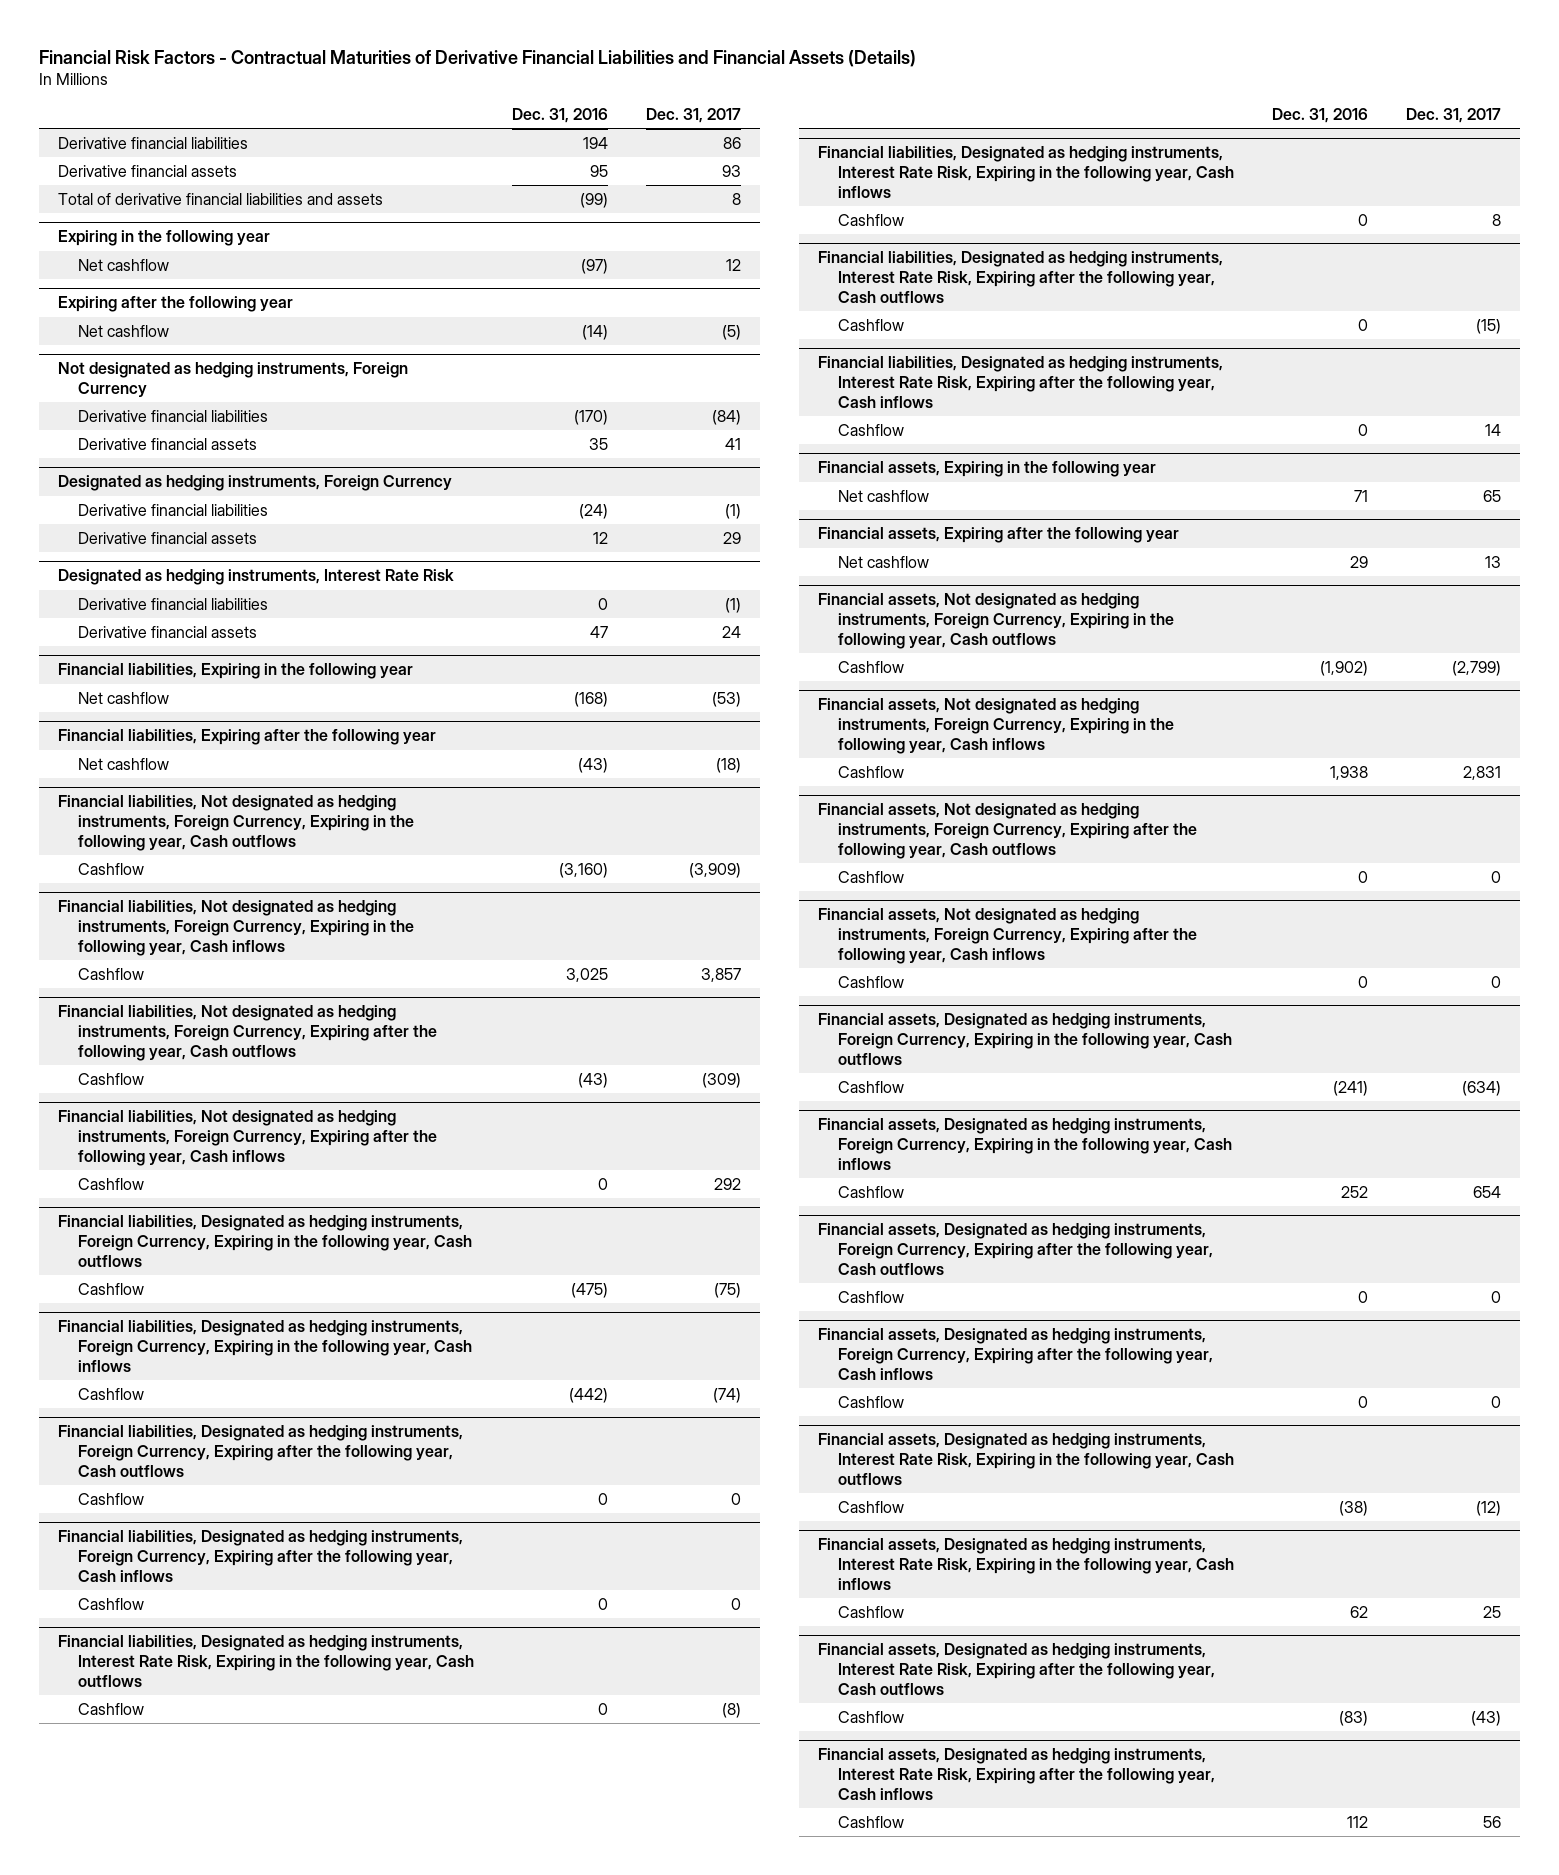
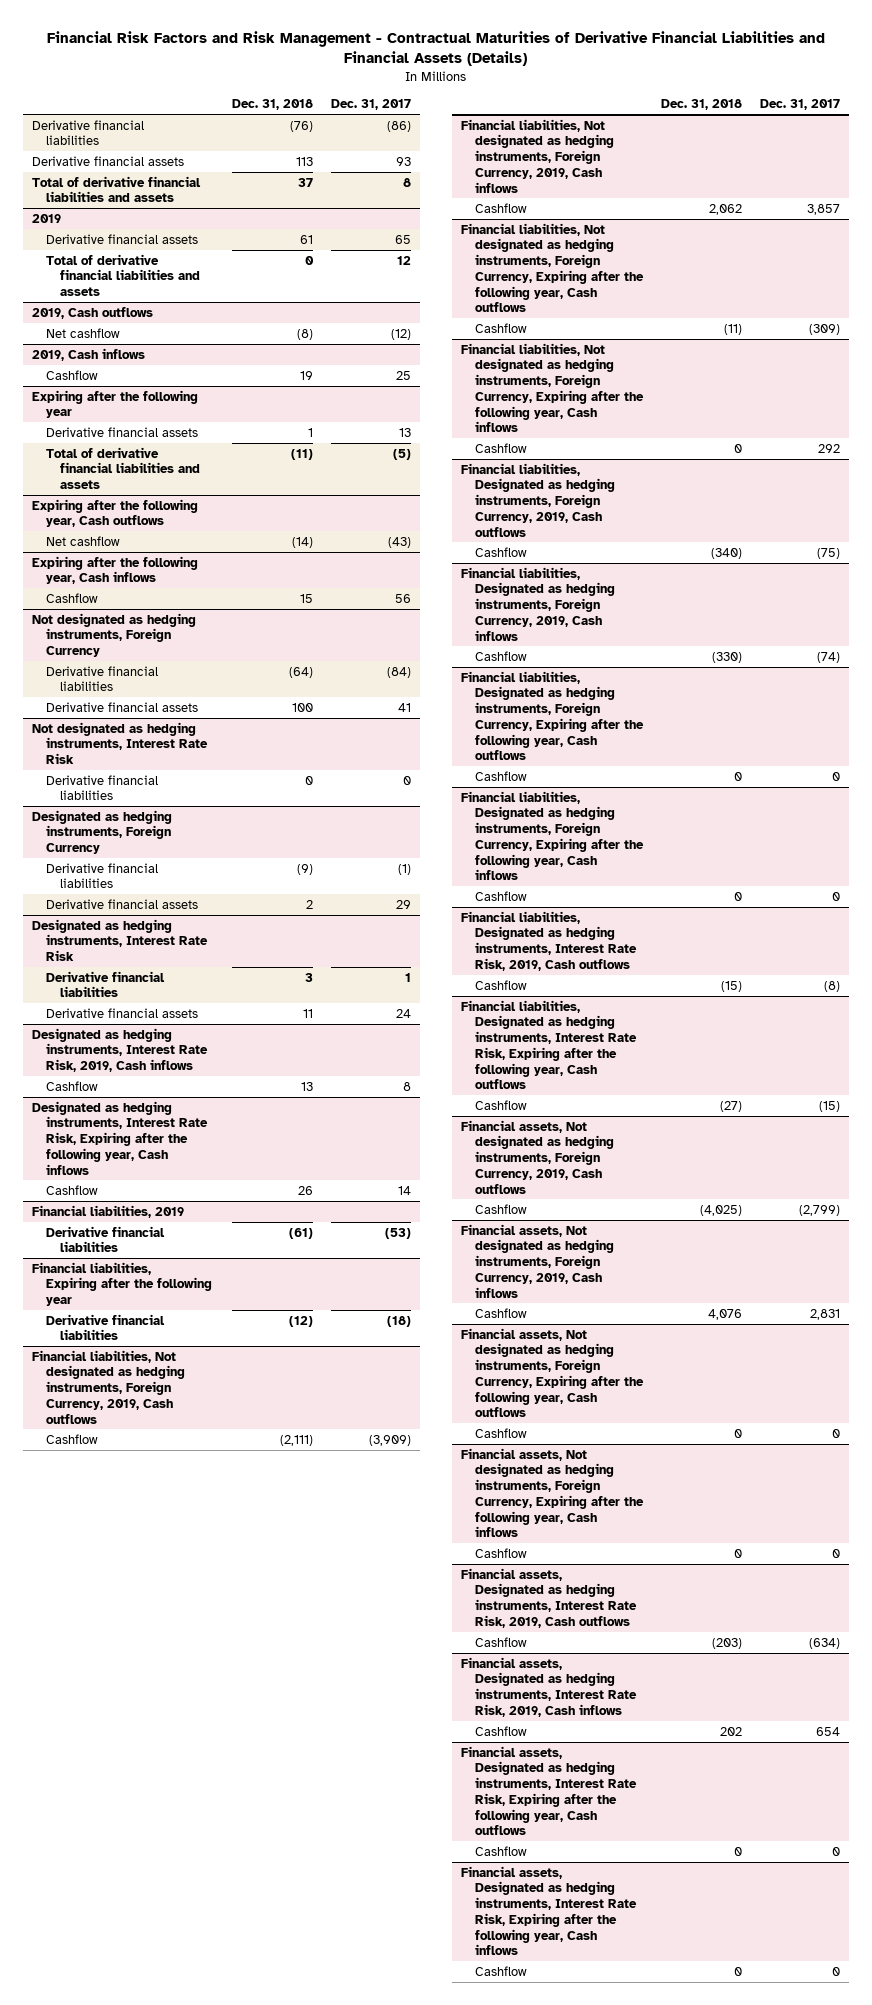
- Financial Risk Factors - Contractual Maturities of Derivative Financial Liabilities and Financial Assets (Details)
+ Financial Risk Factors and Risk Management - Contractual Maturities of Derivative Financial Liabilities and Financial Assets (Details)
- | Dec. 31, 2016 | Dec. 31, 2017
+ | Dec. 31, 2018 | Dec. 31, 2017
- Derivative financial liabilities | 194 | 86
+ Derivative financial liabilities | (76) | (86)
- Expiring in the following year
- Net cashflow | (97) | 12
+ 2019
+ Derivative financial assets | 61 | 65
+ Total of derivative financial liabilities and assets | 0 | 12
+ 2019, Cash outflows
+ Net cashflow | (8) | (12)
+ 2019, Cash inflows
+ Cashflow | 19 | 25
@ Expiring after the following year
- Net cashflow | (14) | (5)
+ Derivative financial assets | 1 | 13
+ Total of derivative financial liabilities and assets | (11) | (5)
+ Expiring after the following year, Cash outflows
+ Net cashflow | (14) | (43)
+ Expiring after the following year, Cash inflows
+ Cashflow | 15 | 56
+ Not designated as hedging instruments, Interest Rate Risk
+ Derivative financial liabilities | 0 | 0
@ Designated as hedging instruments, Interest Rate Risk
- Derivative financial liabilities | 0 | (1)
+ Derivative financial liabilities | 3 | 1
- Financial liabilities, Expiring in the following year
- Net cashflow | (168) | (53)
+ Designated as hedging instruments, Interest Rate Risk, 2019, Cash inflows
+ Cashflow | 13 | 8
+ Designated as hedging instruments, Interest Rate Risk, Expiring after the following year, Cash inflows
+ Cashflow | 26 | 14
+ Financial liabilities, 2019
+ Derivative financial liabilities | (61) | (53)
@ Financial liabilities, Expiring after the following year
- Net cashflow | (43) | (18)
- Financial liabilities, Not designated as hedging instruments, Foreign Currency, Expiring in the following year, Cash outflows
@ Financial liabilities, Expiring after the following year
+ Derivative financial liabilities | (12) | (18)
+ Financial liabilities, Not designated as hedging instruments, Foreign Currency, 2019, Cash outflows
- Financial liabilities, Not designated as hedging instruments, Foreign Currency, Expiring in the following year, Cash inflows
+ Financial liabilities, Not designated as hedging instruments, Foreign Currency, 2019, Cash inflows
- Financial liabilities, Designated as hedging instruments, Foreign Currency, Expiring in the following year, Cash outflows
+ Financial liabilities, Designated as hedging instruments, Foreign Currency, 2019, Cash outflows
- Financial liabilities, Designated as hedging instruments, Foreign Currency, Expiring in the following year, Cash inflows
+ Financial liabilities, Designated as hedging instruments, Foreign Currency, 2019, Cash inflows
- Financial liabilities, Designated as hedging instruments, Interest Rate Risk, Expiring in the following year, Cash outflows
+ Financial liabilities, Designated as hedging instruments, Interest Rate Risk, 2019, Cash outflows
- Financial liabilities, Designated as hedging instruments, Interest Rate Risk, Expiring in the following year, Cash inflows
- Cashflow | 0 | 8
- Financial liabilities, Designated as hedging instruments, Interest Rate Risk, Expiring after the following year, Cash inflows
- Cashflow | 0 | 14
- Financial assets, Expiring in the following year
- Net cashflow | 71 | 65
- Financial assets, Expiring after the following year
- Net cashflow | 29 | 13
- Financial assets, Not designated as hedging instruments, Foreign Currency, Expiring in the following year, Cash outflows
+ Financial assets, Not designated as hedging instruments, Foreign Currency, 2019, Cash outflows
- Financial assets, Not designated as hedging instruments, Foreign Currency, Expiring in the following year, Cash inflows
+ Financial assets, Not designated as hedging instruments, Foreign Currency, 2019, Cash inflows
- Financial assets, Designated as hedging instruments, Foreign Currency, Expiring in the following year, Cash outflows
+ Financial assets, Designated as hedging instruments, Interest Rate Risk, 2019, Cash outflows
- Financial assets, Designated as hedging instruments, Foreign Currency, Expiring in the following year, Cash inflows
+ Financial assets, Designated as hedging instruments, Interest Rate Risk, 2019, Cash inflows
- Financial assets, Designated as hedging instruments, Foreign Currency, Expiring after the following year, Cash outflows
- Cashflow | 0 | 0
- Financial assets, Designated as hedging instruments, Foreign Currency, Expiring after the following year, Cash inflows
- Cashflow | 0 | 0
- Financial assets, Designated as hedging instruments, Interest Rate Risk, Expiring in the following year, Cash outflows
- Cashflow | (38) | (12)
- Financial assets, Designated as hedging instruments, Interest Rate Risk, Expiring in the following year, Cash inflows
- Cashflow | 62 | 25
@ Financial assets, Designated as hedging instruments, Interest Rate Risk, Expiring after the following year, Cash outflows
- Cashflow | (83) | (43)
+ Cashflow | 0 | 0
@ Financial assets, Designated as hedging instruments, Interest Rate Risk, Expiring after the following year, Cash inflows
- Cashflow | 112 | 56
+ Cashflow | 0 | 0

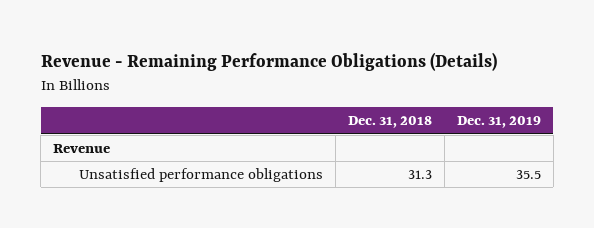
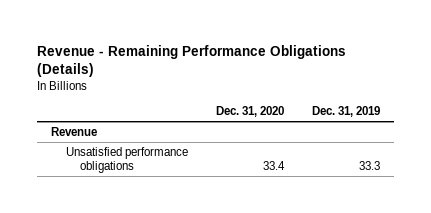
- | Dec. 31, 2018 | Dec. 31, 2019
+ | Dec. 31, 2020 | Dec. 31, 2019
- Unsatisfied performance obligations | 31.3 | 35.5
+ Unsatisfied performance obligations | 33.4 | 33.3

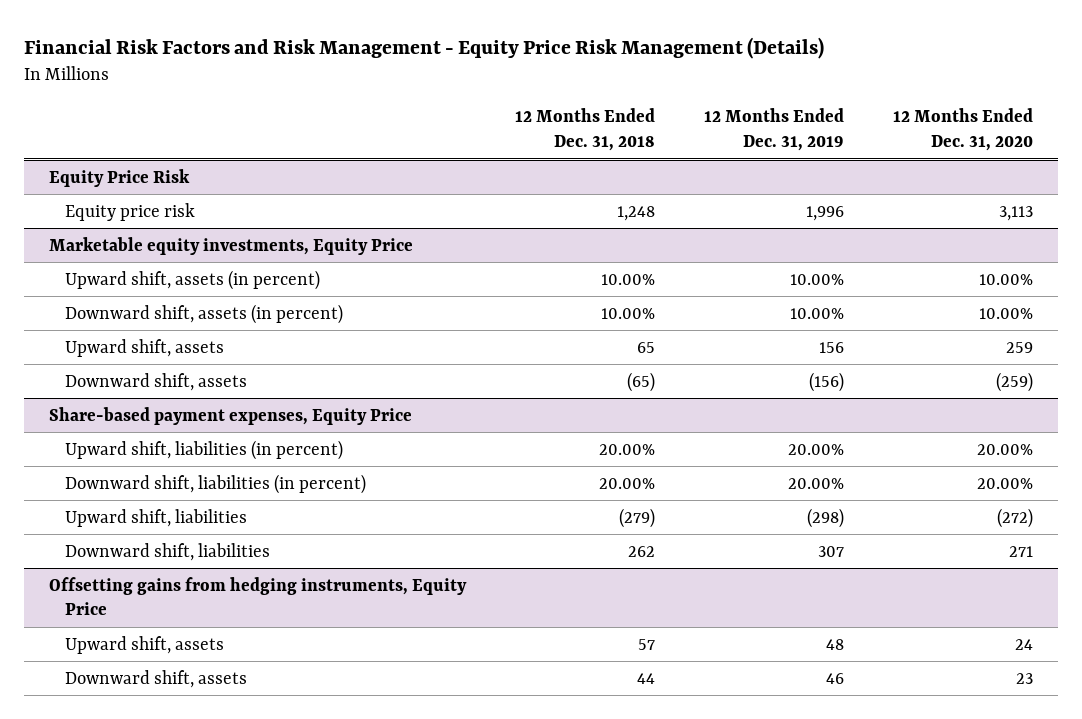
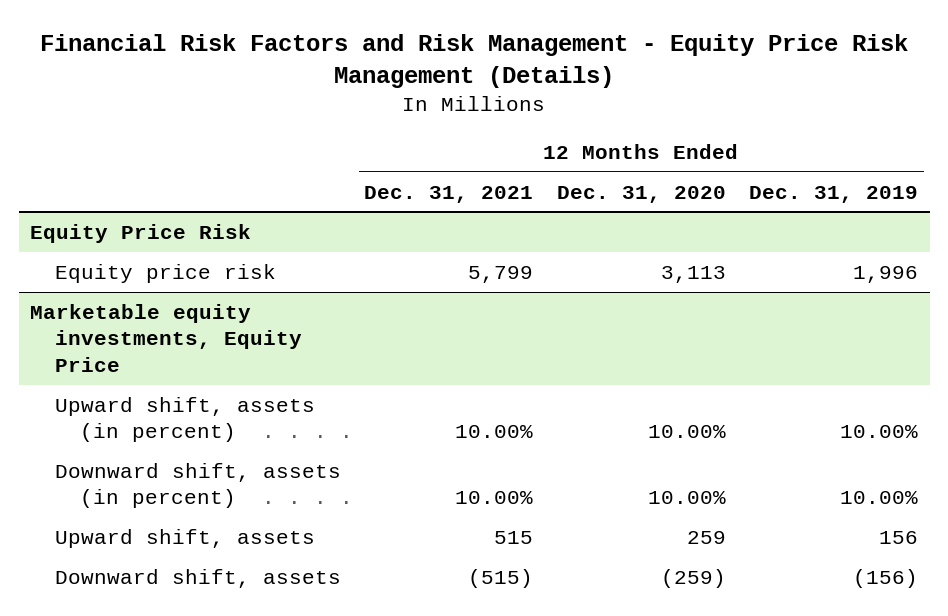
- | 12 Months Ended Dec. 31, 2018 | 12 Months Ended Dec. 31, 2019 | 12 Months Ended Dec. 31, 2020
+ | 12 Months Ended Dec. 31, 2021 | 12 Months Ended Dec. 31, 2020 | 12 Months Ended Dec. 31, 2019
- Share-based payment expenses, Equity Price
- Upward shift, liabilities (in percent) | 20.00% | 20.00% | 20.00%
- Downward shift, liabilities (in percent) | 20.00% | 20.00% | 20.00%
- Upward shift, liabilities | (279) | (298) | (272)
- Downward shift, liabilities | 262 | 307 | 271
- Offsetting gains from hedging instruments, Equity Price
- Upward shift, assets | 57 | 48 | 24
- Downward shift, assets | 44 | 46 | 23

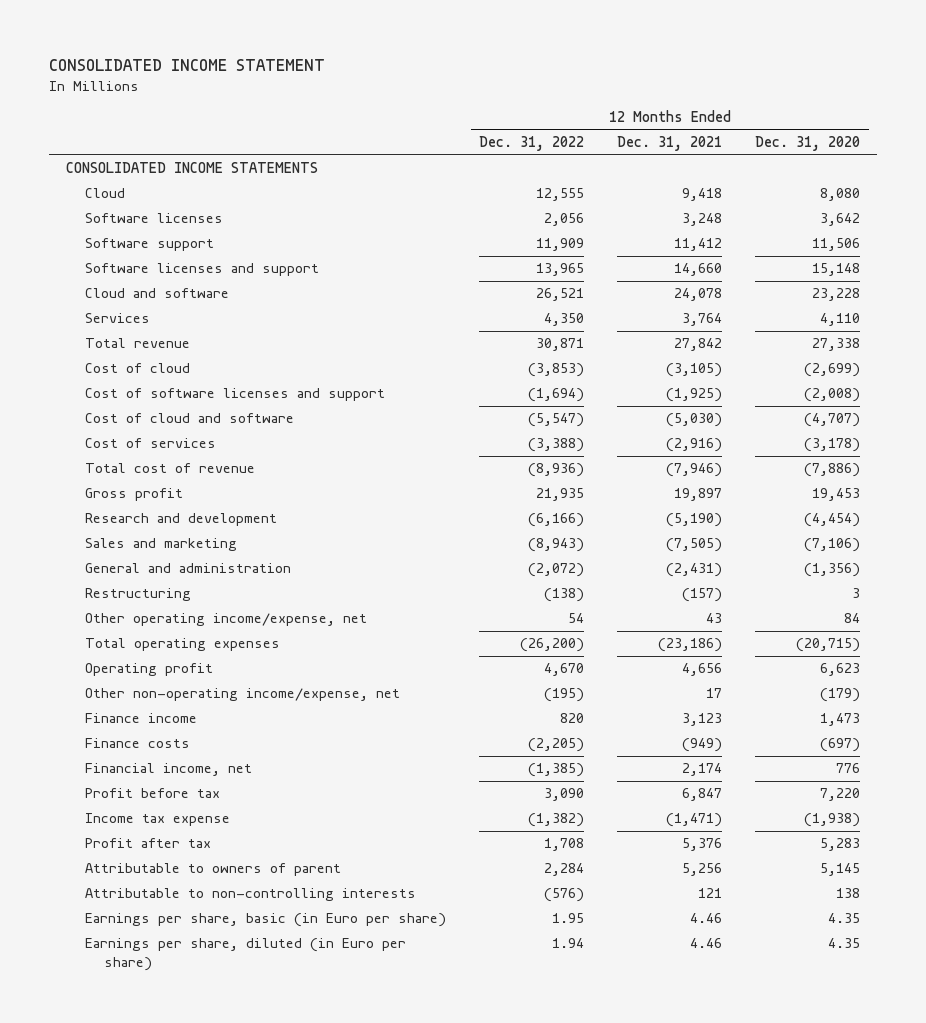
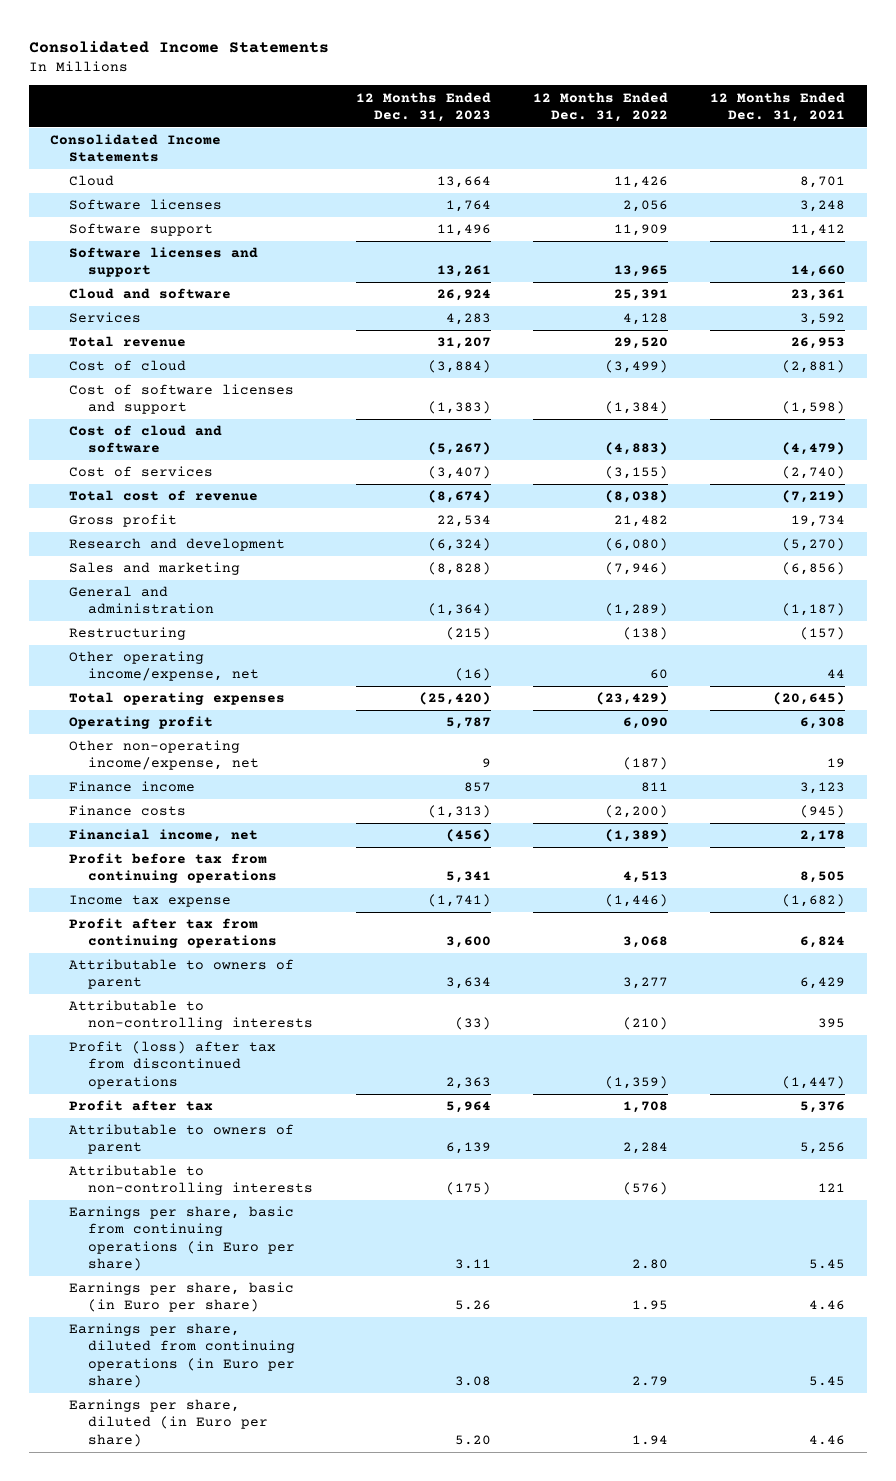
- CONSOLIDATED INCOME STATEMENT
+ Consolidated Income Statements
- | 12 Months Ended Dec. 31, 2022 | 12 Months Ended Dec. 31, 2021 | 12 Months Ended Dec. 31, 2020
+ | 12 Months Ended Dec. 31, 2023 | 12 Months Ended Dec. 31, 2022 | 12 Months Ended Dec. 31, 2021
- CONSOLIDATED INCOME STATEMENTS
- Cloud | 12,555 | 9,418 | 8,080
+ Consolidated Income Statements
+ Cloud | 13,664 | 11,426 | 8,701
- Cloud and software | 26,521 | 24,078 | 23,228
- Services | 4,350 | 3,764 | 4,110
- Total revenue | 30,871 | 27,842 | 27,338
- Cost of cloud | (3,853) | (3,105) | (2,699)
- Cost of software licenses and support | (1,694) | (1,925) | (2,008)
- Cost of cloud and software | (5,547) | (5,030) | (4,707)
- Cost of services | (3,388) | (2,916) | (3,178)
- Total cost of revenue | (8,936) | (7,946) | (7,886)
- Gross profit | 21,935 | 19,897 | 19,453
- Research and development | (6,166) | (5,190) | (4,454)
- Sales and marketing | (8,943) | (7,505) | (7,106)
- General and administration | (2,072) | (2,431) | (1,356)
+ Cloud and software | 26,924 | 25,391 | 23,361
+ Services | 4,283 | 4,128 | 3,592
+ Total revenue | 31,207 | 29,520 | 26,953
+ Cost of cloud | (3,884) | (3,499) | (2,881)
+ Cost of software licenses and support | (1,383) | (1,384) | (1,598)
+ Cost of cloud and software | (5,267) | (4,883) | (4,479)
+ Cost of services | (3,407) | (3,155) | (2,740)
+ Total cost of revenue | (8,674) | (8,038) | (7,219)
+ Gross profit | 22,534 | 21,482 | 19,734
+ Research and development | (6,324) | (6,080) | (5,270)
+ Sales and marketing | (8,828) | (7,946) | (6,856)
+ General and administration | (1,364) | (1,289) | (1,187)
- Other operating income/expense, net | 54 | 43 | 84
- Total operating expenses | (26,200) | (23,186) | (20,715)
- Operating profit | 4,670 | 4,656 | 6,623
- Other non-operating income/expense, net | (195) | 17 | (179)
- Finance income | 820 | 3,123 | 1,473
- Finance costs | (2,205) | (949) | (697)
- Financial income, net | (1,385) | 2,174 | 776
- Profit before tax | 3,090 | 6,847 | 7,220
- Income tax expense | (1,382) | (1,471) | (1,938)
+ Other operating income/expense, net | (16) | 60 | 44
+ Total operating expenses | (25,420) | (23,429) | (20,645)
+ Operating profit | 5,787 | 6,090 | 6,308
+ Other non-operating income/expense, net | 9 | (187) | 19
+ Finance income | 857 | 811 | 3,123
+ Finance costs | (1,313) | (2,200) | (945)
+ Financial income, net | (456) | (1,389) | 2,178
+ Profit before tax from continuing operations | 5,341 | 4,513 | 8,505
+ Income tax expense | (1,741) | (1,446) | (1,682)
+ Profit after tax from continuing operations | 3,600 | 3,068 | 6,824
+ Attributable to owners of parent | 3,634 | 3,277 | 6,429
+ Attributable to non-controlling interests | (33) | (210) | 395
+ Profit (loss) after tax from discontinued operations | 2,363 | (1,359) | (1,447)
+ Earnings per share, basic from continuing operations (in Euro per share) | 3.11 | 2.80 | 5.45
+ Earnings per share, diluted from continuing operations (in Euro per share) | 3.08 | 2.79 | 5.45

